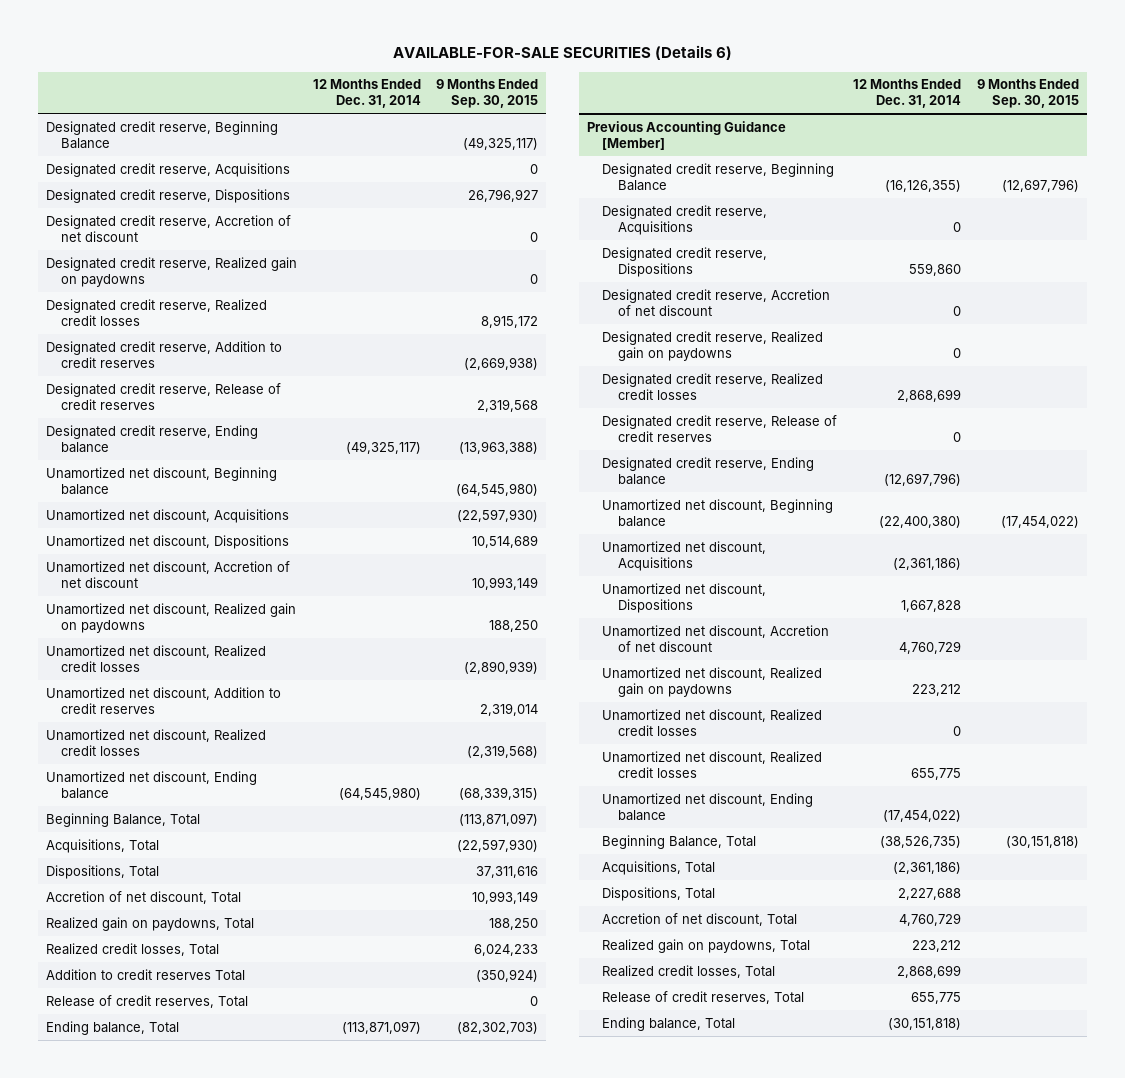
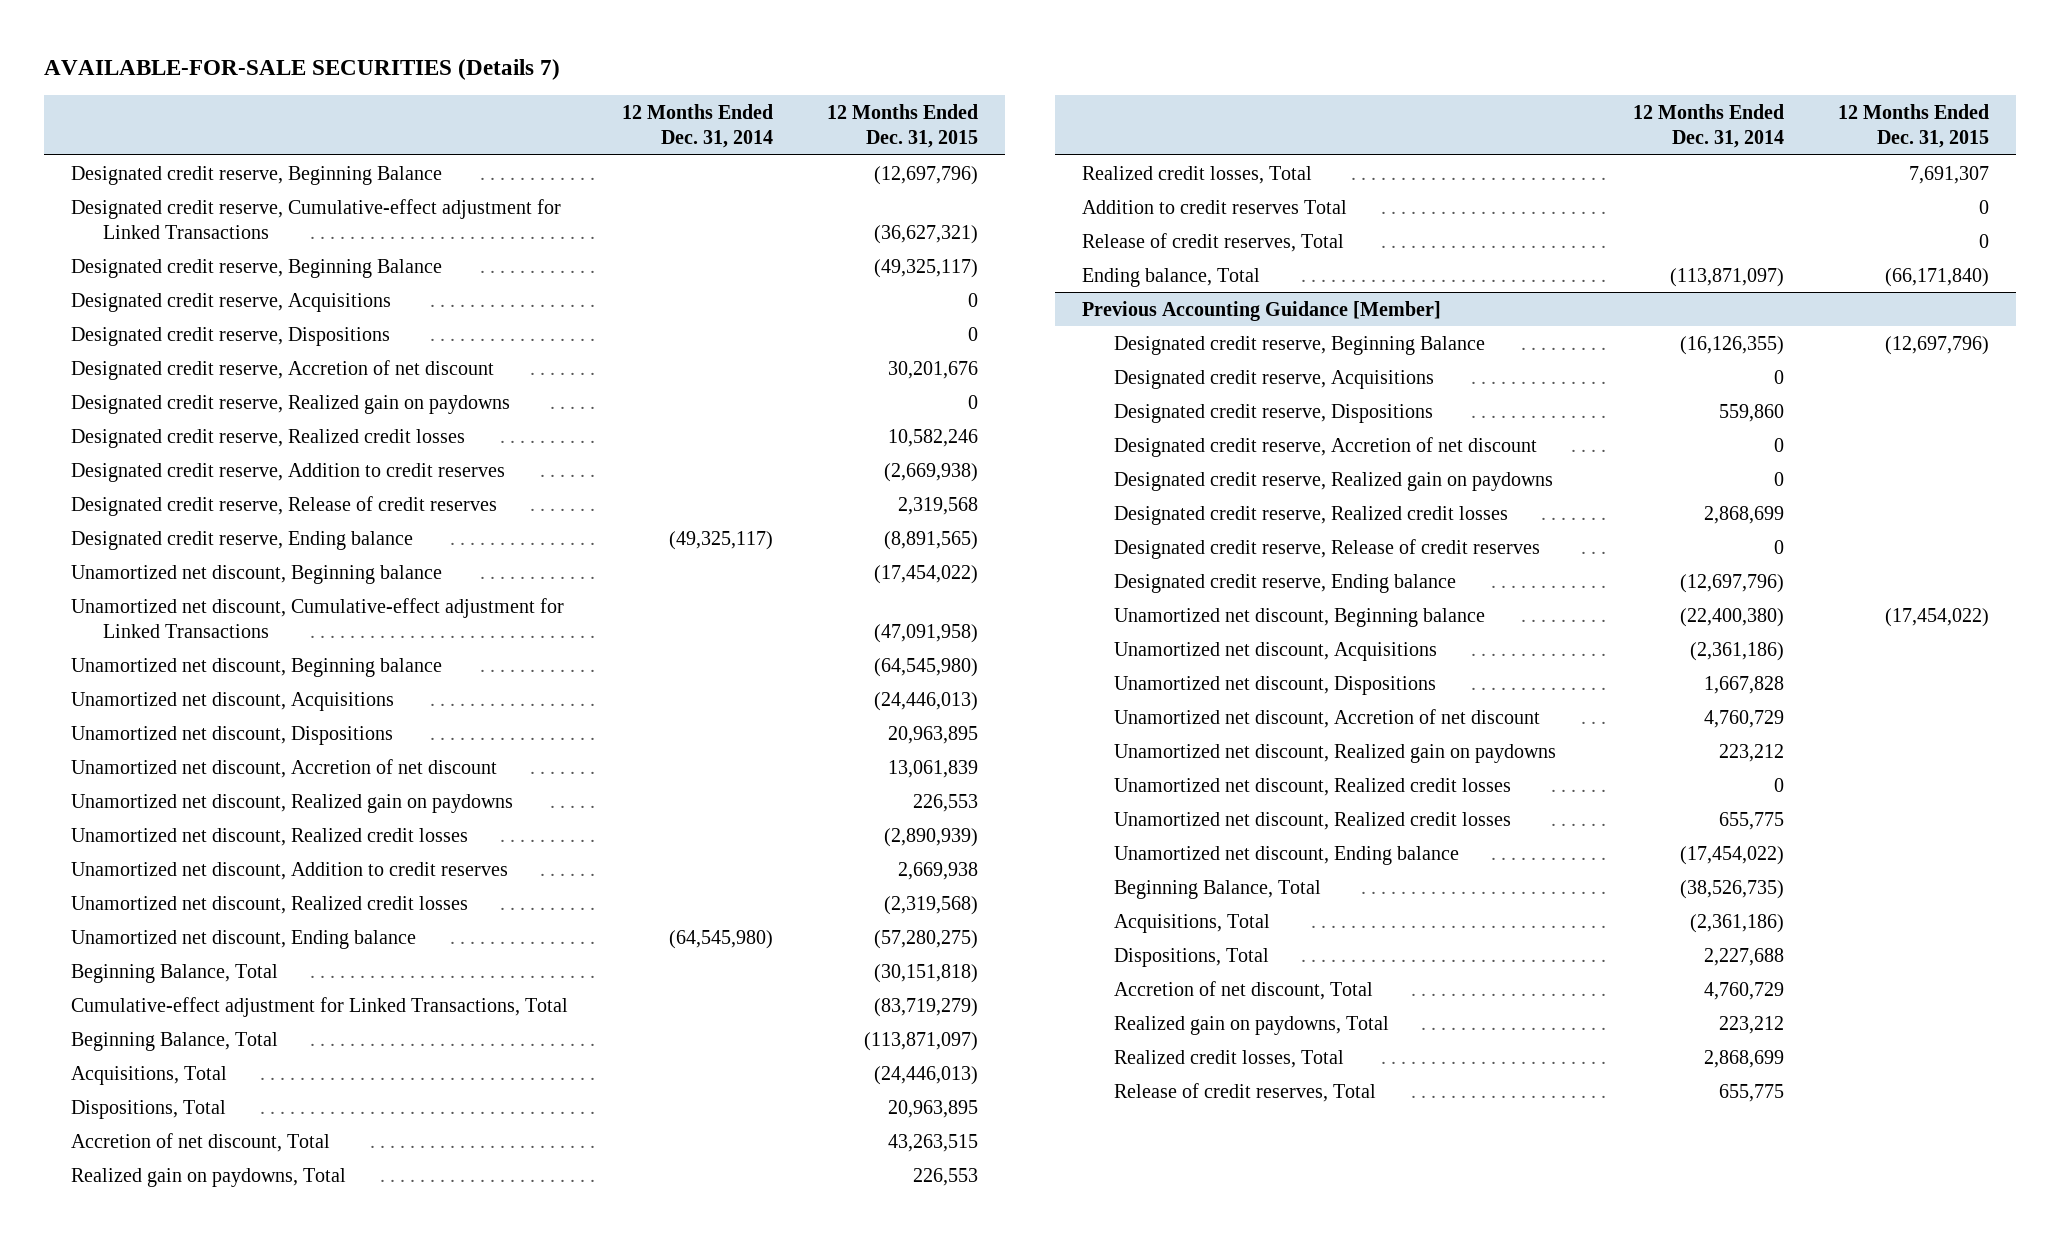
- AVAILABLE-FOR-SALE SECURITIES (Details 6)
+ AVAILABLE-FOR-SALE SECURITIES (Details 7)
- | 12 Months Ended Dec. 31, 2014 | 9 Months Ended Sep. 30, 2015
+ | 12 Months Ended Dec. 31, 2014 | 12 Months Ended Dec. 31, 2015
+ Designated credit reserve, Cumulative-effect adjustment for Linked Transactions | | (36,627,321)
+ Designated credit reserve, Beginning Balance | | (49,325,117)
+ Unamortized net discount, Cumulative-effect adjustment for Linked Transactions | | (47,091,958)
+ Unamortized net discount, Beginning balance | | (64,545,980)
+ Cumulative-effect adjustment for Linked Transactions, Total | | (83,719,279)
+ Beginning Balance, Total | | (113,871,097)
@ Previous Accounting Guidance [Member]
- Ending balance, Total | (30,151,818) |

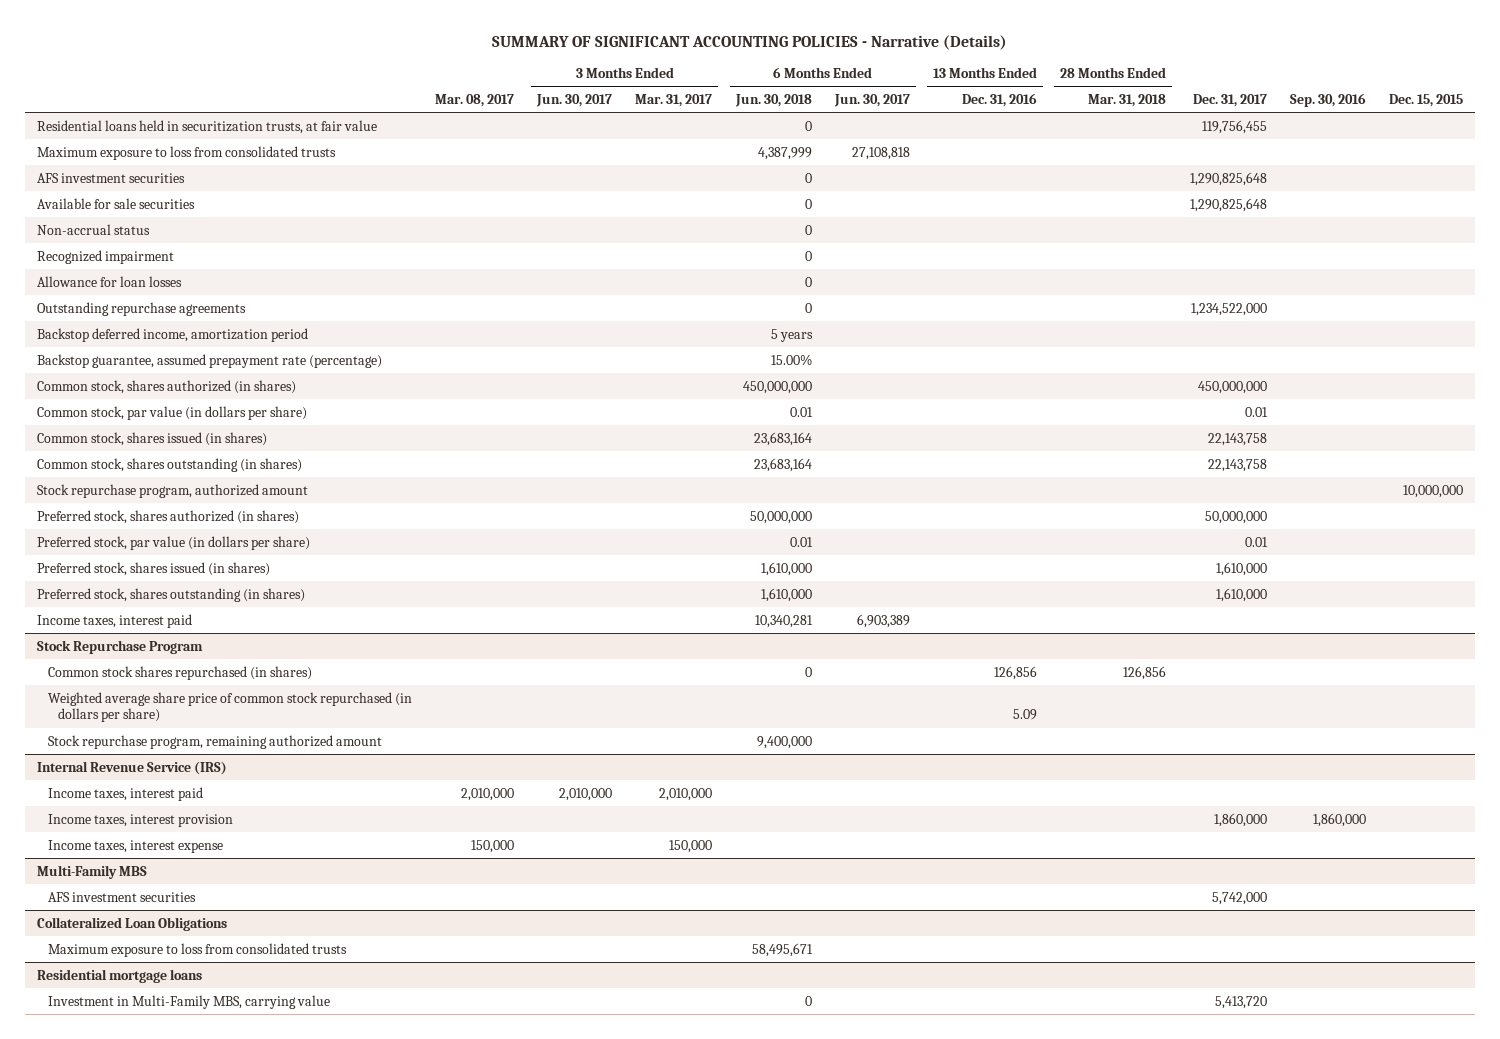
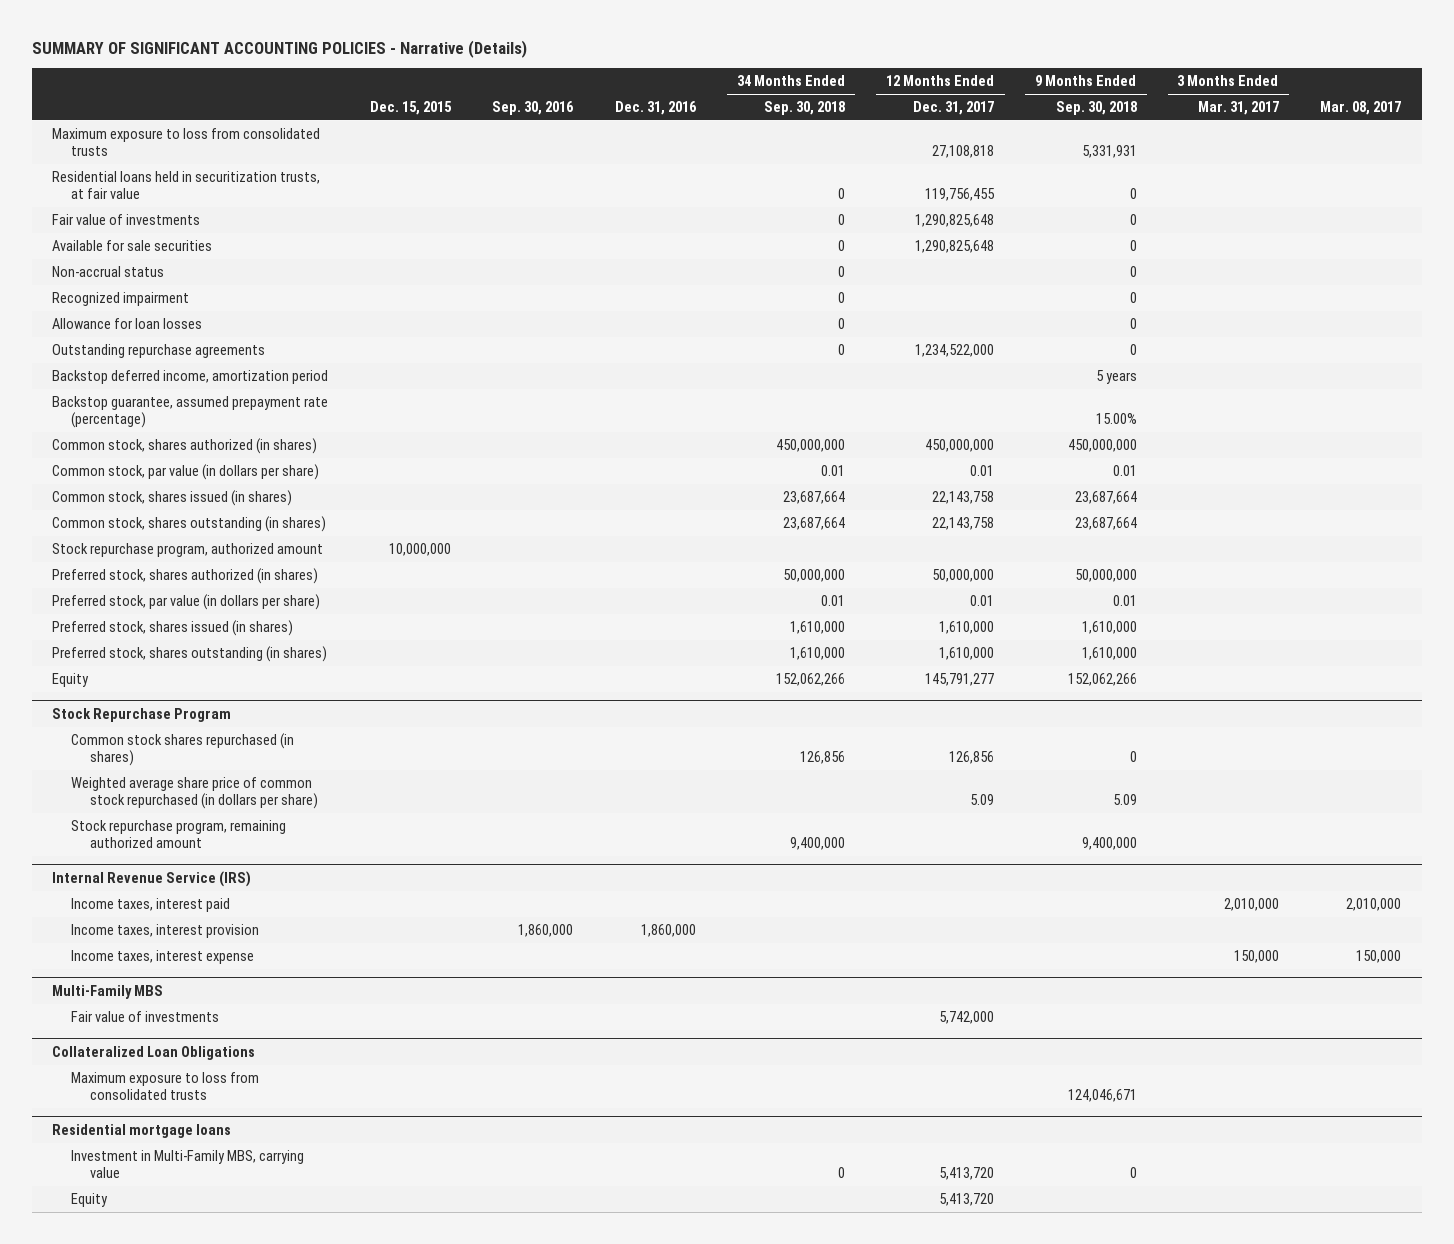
- | Mar. 08, 2017 | 3 Months Ended Jun. 30, 2017 | 3 Months Ended Mar. 31, 2017 | 6 Months Ended Jun. 30, 2018 | 6 Months Ended Jun. 30, 2017 | 13 Months Ended Dec. 31, 2016 | 28 Months Ended Mar. 31, 2018 | Dec. 31, 2017 | Sep. 30, 2016 | Dec. 15, 2015
+ | Dec. 15, 2015 | Sep. 30, 2016 | Dec. 31, 2016 | 34 Months Ended Sep. 30, 2018 | 12 Months Ended Dec. 31, 2017 | 9 Months Ended Sep. 30, 2018 | 3 Months Ended Mar. 31, 2017 | Mar. 08, 2017
- AFS investment securities | | | | 0 | | | | 1,290,825,648 | |
moved down: Residential loans held in securitization trusts, at fair value | | | | 0 | 119,756,455 | 0 | |
+ Fair value of investments | | | | 0 | 1,290,825,648 | 0 | |
- Income taxes, interest paid | | | | 10,340,281 | 6,903,389 | | | | |
+ Equity | | | | 152,062,266 | 145,791,277 | 152,062,266 | |
@ Multi-Family MBS
- AFS investment securities | | | | | | | | 5,742,000 | |
+ Fair value of investments | | | | | 5,742,000 | | |
@ Residential mortgage loans
+ Equity | | | | | 5,413,720 | | |

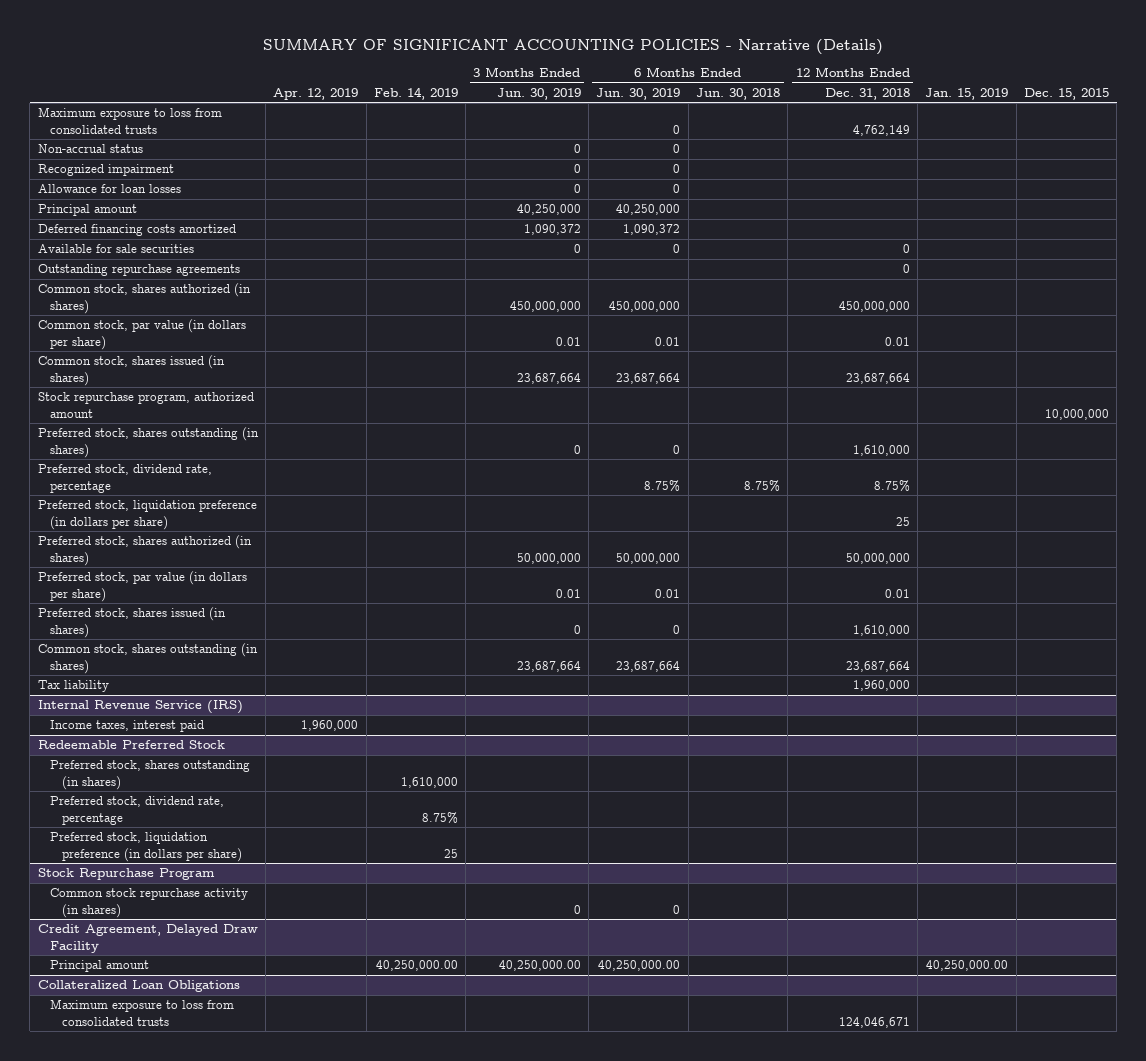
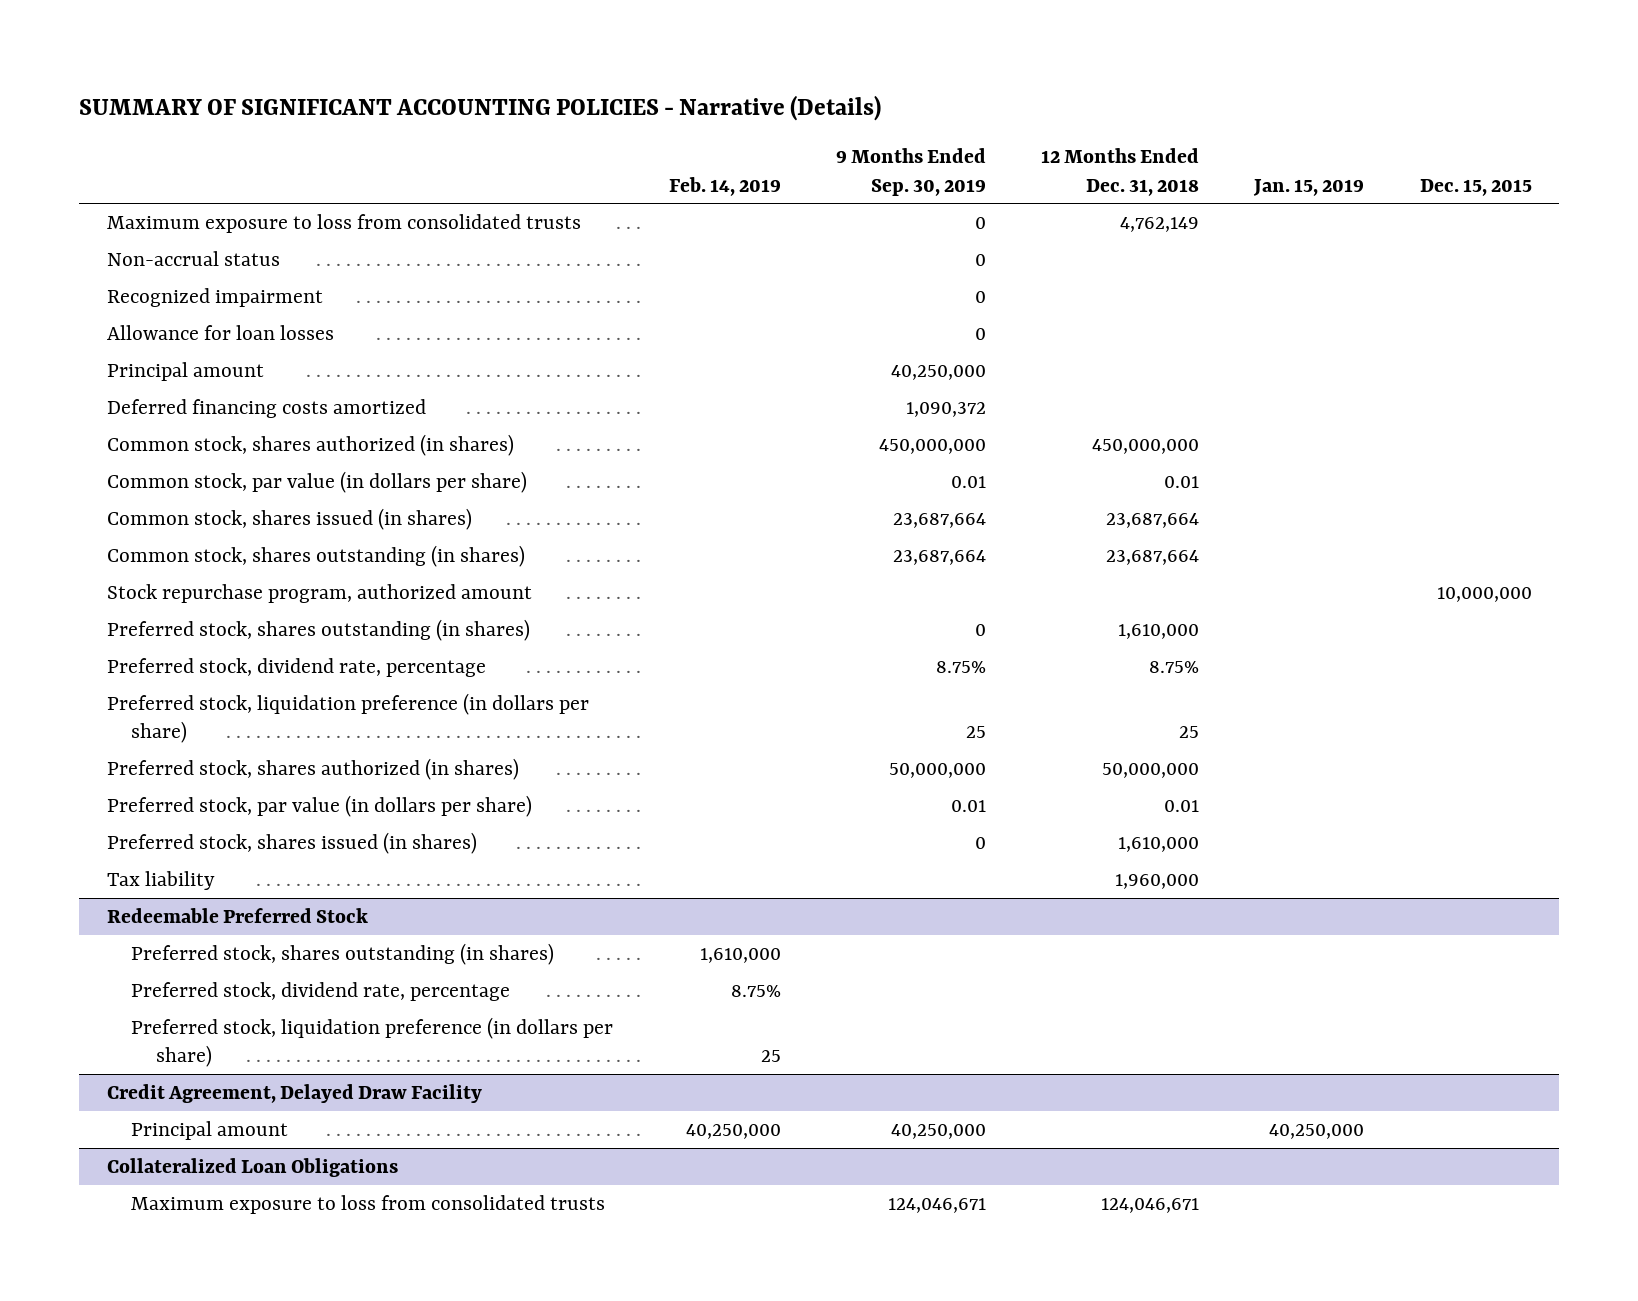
- | Apr. 12, 2019 | Feb. 14, 2019 | 3 Months Ended Jun. 30, 2019 | 6 Months Ended Jun. 30, 2019 | 6 Months Ended Jun. 30, 2018 | 12 Months Ended Dec. 31, 2018 | Jan. 15, 2019 | Dec. 15, 2015
+ | Feb. 14, 2019 | 9 Months Ended Sep. 30, 2019 | 12 Months Ended Dec. 31, 2018 | Jan. 15, 2019 | Dec. 15, 2015
- Available for sale securities | | | 0 | 0 | | 0 | |
- Outstanding repurchase agreements | | | | | | 0 | |
moved up: Common stock, shares outstanding (in shares) | | 23,687,664 | 23,687,664 | |
- Internal Revenue Service (IRS)
- Income taxes, interest paid | 1,960,000 | | | | | | |
- Stock Repurchase Program
- Common stock repurchase activity (in shares) | | | 0 | 0 | | | |
@ Credit Agreement, Delayed Draw Facility
- Principal amount | | 40,250,000.00 | 40,250,000.00 | 40,250,000.00 | | | 40,250,000.00 |
+ Principal amount | 40,250,000 | 40,250,000 | | 40,250,000 |

